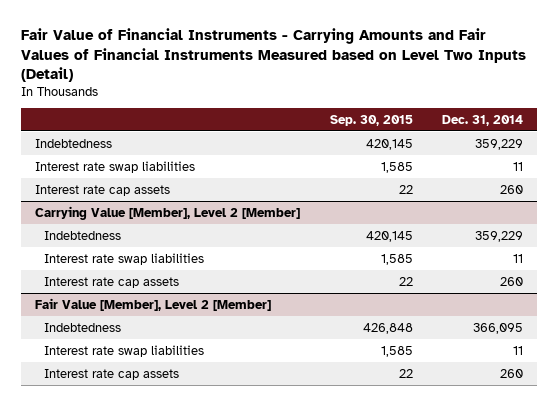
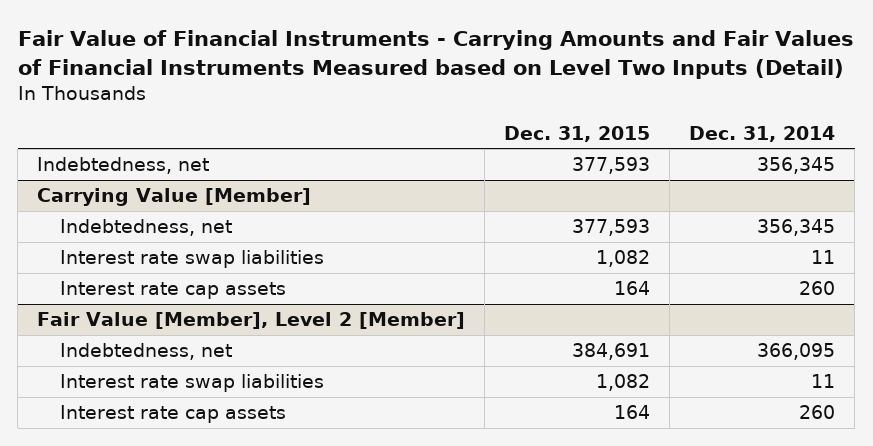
- | Sep. 30, 2015 | Dec. 31, 2014
+ | Dec. 31, 2015 | Dec. 31, 2014
- Indebtedness | 420,145 | 359,229
- Interest rate swap liabilities | 1,585 | 11
- Interest rate cap assets | 22 | 260
- Carrying Value [Member], Level 2 [Member]
- Indebtedness | 420,145 | 359,229
+ Indebtedness, net | 377,593 | 356,345
+ Carrying Value [Member]
+ Indebtedness, net | 377,593 | 356,345
@ Fair Value [Member], Level 2 [Member]
- Indebtedness | 426,848 | 366,095
+ Indebtedness, net | 384,691 | 366,095

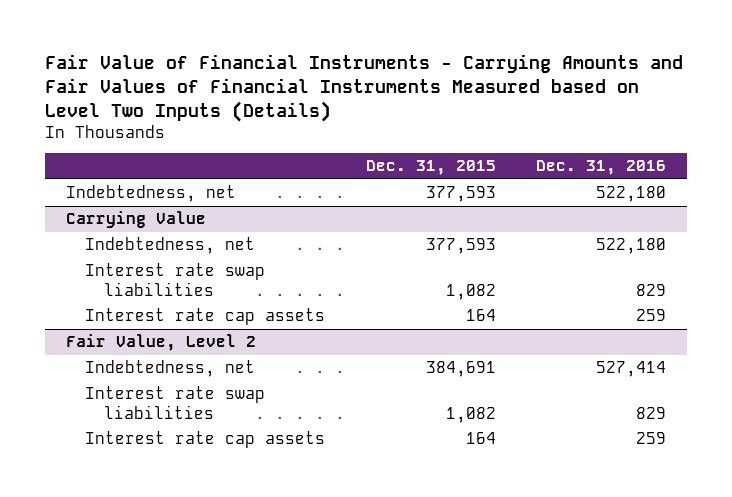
- Fair Value of Financial Instruments - Carrying Amounts and Fair Values of Financial Instruments Measured based on Level Two Inputs (Detail)
+ Fair Value of Financial Instruments - Carrying Amounts and Fair Values of Financial Instruments Measured based on Level Two Inputs (Details)
- | Dec. 31, 2015 | Dec. 31, 2014
+ | Dec. 31, 2015 | Dec. 31, 2016
- Carrying Value [Member]
+ Carrying Value
- Fair Value [Member], Level 2 [Member]
+ Fair Value, Level 2

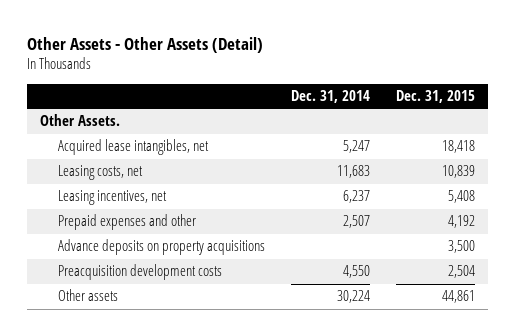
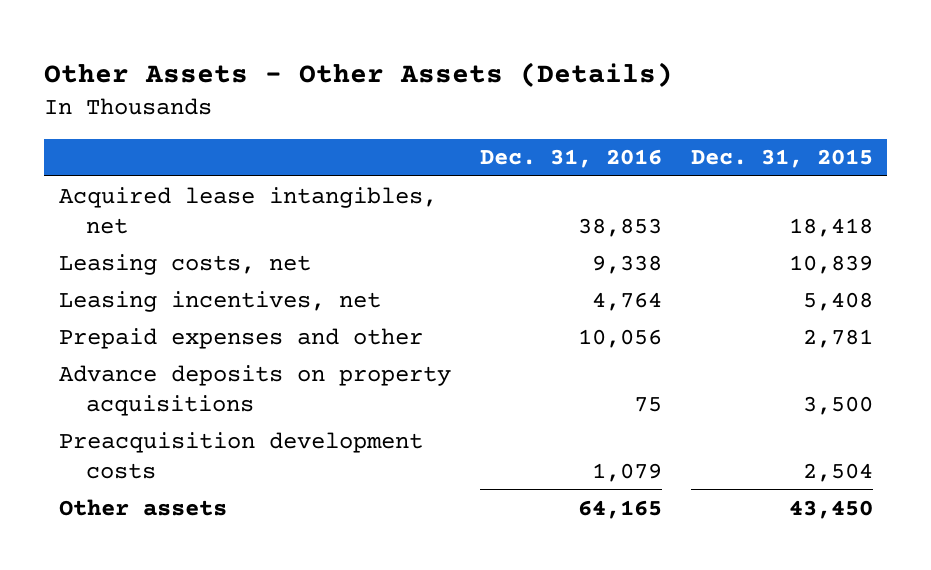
- Other Assets - Other Assets (Detail)
+ Other Assets - Other Assets (Details)
- | Dec. 31, 2014 | Dec. 31, 2015
+ | Dec. 31, 2016 | Dec. 31, 2015
- Other Assets.
- Prepaid expenses and other | 2,507 | 4,192
+ Prepaid expenses and other | 10,056 | 2,781
- Other assets | 30,224 | 44,861
+ Other assets | 64,165 | 43,450

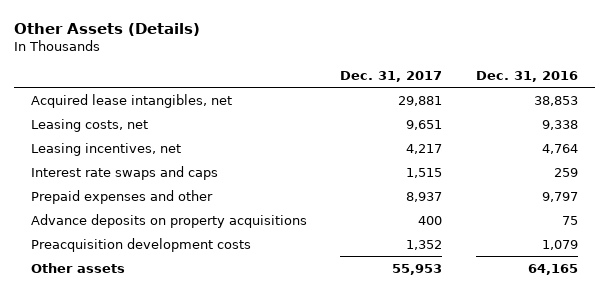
- Other Assets - Other Assets (Details)
+ Other Assets (Details)
- | Dec. 31, 2016 | Dec. 31, 2015
+ | Dec. 31, 2017 | Dec. 31, 2016
- Prepaid expenses and other | 10,056 | 2,781
+ Interest rate swaps and caps | 1,515 | 259
+ Prepaid expenses and other | 8,937 | 9,797

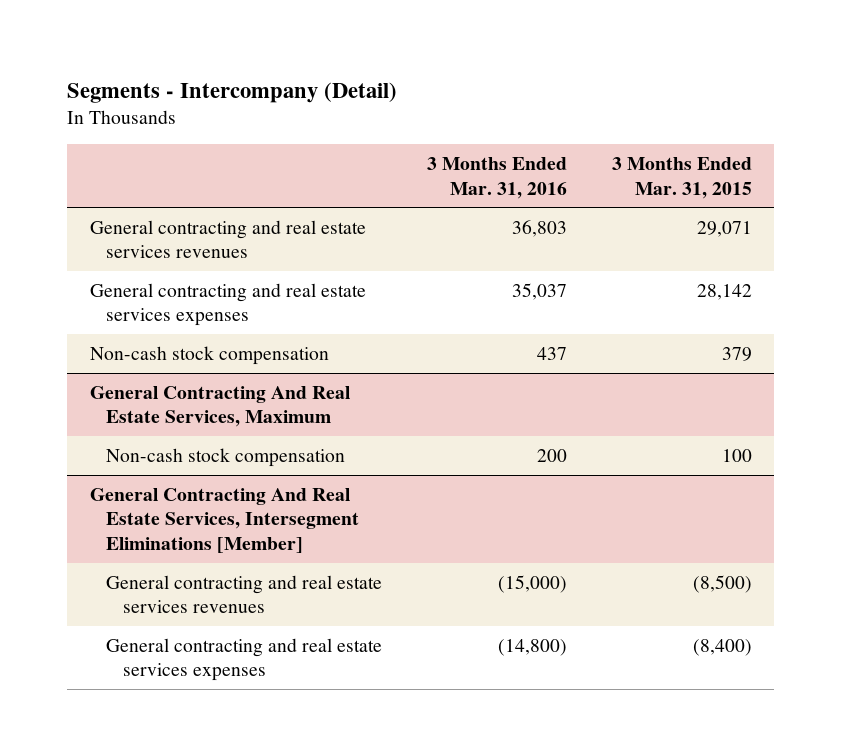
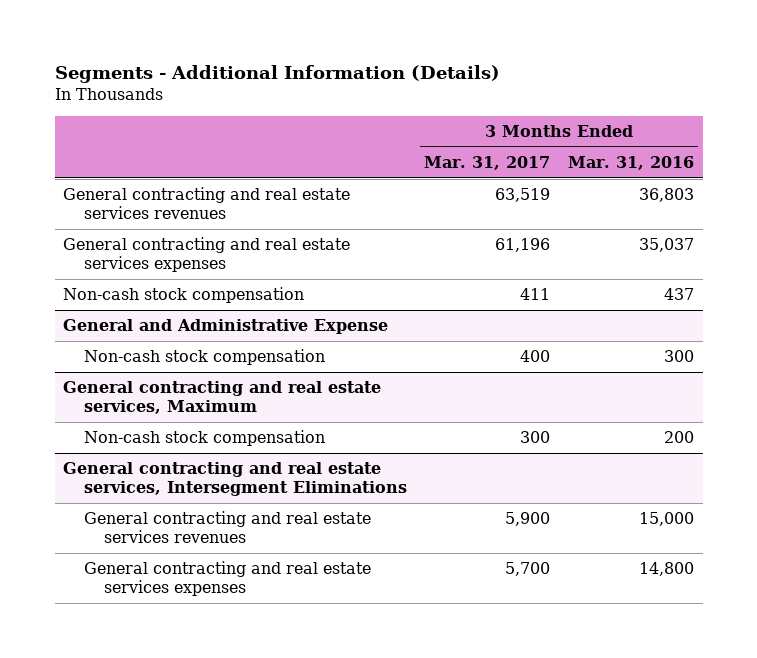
- Segments - Intercompany (Detail)
+ Segments - Additional Information (Details)
- | 3 Months Ended Mar. 31, 2016 | 3 Months Ended Mar. 31, 2015
+ | 3 Months Ended Mar. 31, 2017 | 3 Months Ended Mar. 31, 2016
- General Contracting And Real Estate Services, Maximum
+ General and Administrative Expense
+ Non-cash stock compensation | 400 | 300
+ General contracting and real estate services, Maximum
- General Contracting And Real Estate Services, Intersegment Eliminations [Member]
- General contracting and real estate services revenues | (15,000) | (8,500)
- General contracting and real estate services expenses | (14,800) | (8,400)
+ General contracting and real estate services, Intersegment Eliminations
+ General contracting and real estate services revenues | 5,900 | 15,000
+ General contracting and real estate services expenses | 5,700 | 14,800

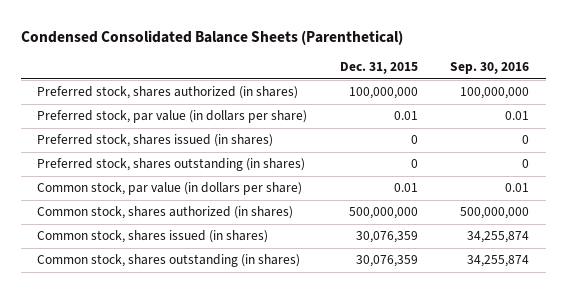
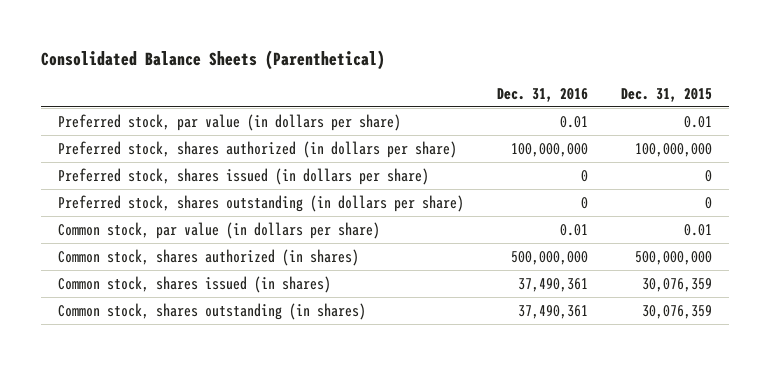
- Condensed Consolidated Balance Sheets (Parenthetical)
+ Consolidated Balance Sheets (Parenthetical)
- | Dec. 31, 2015 | Sep. 30, 2016
+ | Dec. 31, 2016 | Dec. 31, 2015
- Preferred stock, shares authorized (in shares) | 100,000,000 | 100,000,000
- Preferred stock, shares issued (in shares) | 0 | 0
- Preferred stock, shares outstanding (in shares) | 0 | 0
+ Preferred stock, shares authorized (in dollars per share) | 100,000,000 | 100,000,000
+ Preferred stock, shares issued (in dollars per share) | 0 | 0
+ Preferred stock, shares outstanding (in dollars per share) | 0 | 0

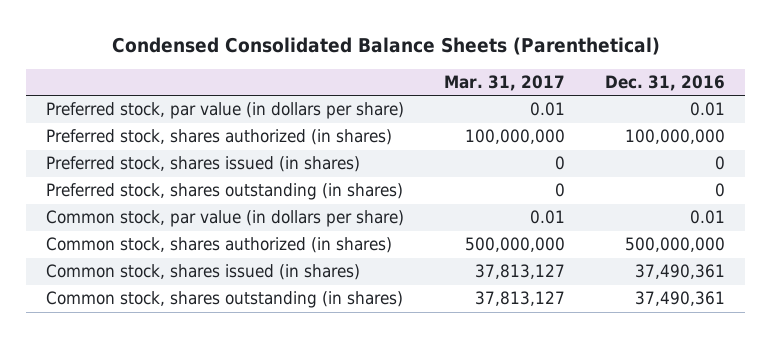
- Consolidated Balance Sheets (Parenthetical)
+ Condensed Consolidated Balance Sheets (Parenthetical)
- | Dec. 31, 2016 | Dec. 31, 2015
+ | Mar. 31, 2017 | Dec. 31, 2016
- Preferred stock, shares authorized (in dollars per share) | 100,000,000 | 100,000,000
- Preferred stock, shares issued (in dollars per share) | 0 | 0
- Preferred stock, shares outstanding (in dollars per share) | 0 | 0
+ Preferred stock, shares authorized (in shares) | 100,000,000 | 100,000,000
+ Preferred stock, shares issued (in shares) | 0 | 0
+ Preferred stock, shares outstanding (in shares) | 0 | 0

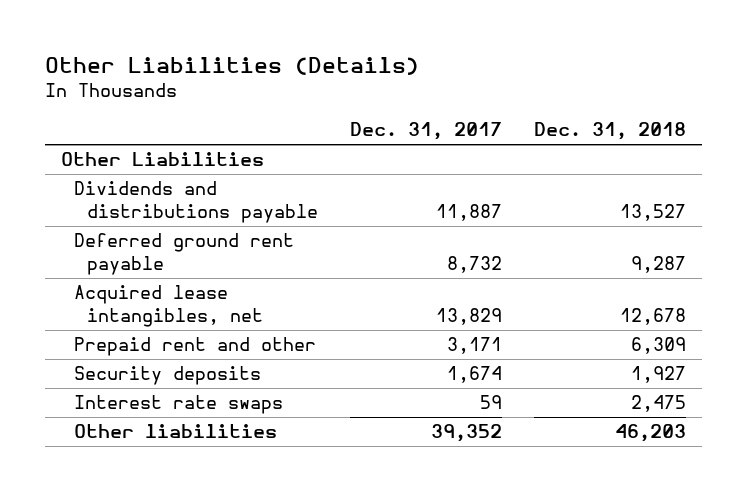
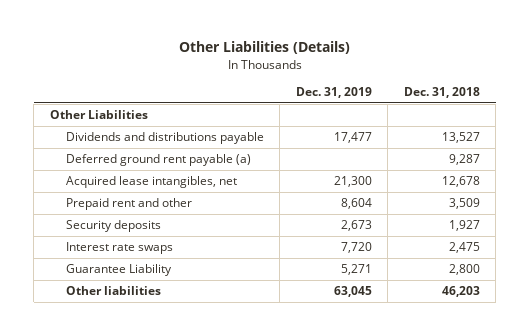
- | Dec. 31, 2017 | Dec. 31, 2018
+ | Dec. 31, 2019 | Dec. 31, 2018
- Deferred ground rent payable | 8,732 | 9,287
+ Deferred ground rent payable (a) | | 9,287
- Prepaid rent and other | 3,171 | 6,309
+ Prepaid rent and other | 8,604 | 3,509
+ Guarantee Liability | 5,271 | 2,800

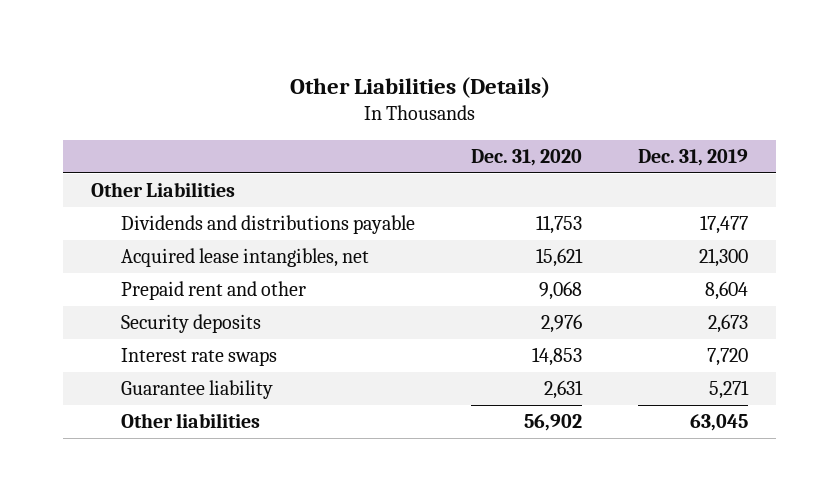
- | Dec. 31, 2019 | Dec. 31, 2018
+ | Dec. 31, 2020 | Dec. 31, 2019
- Deferred ground rent payable (a) | | 9,287
- Guarantee Liability | 5,271 | 2,800
+ Guarantee liability | 2,631 | 5,271

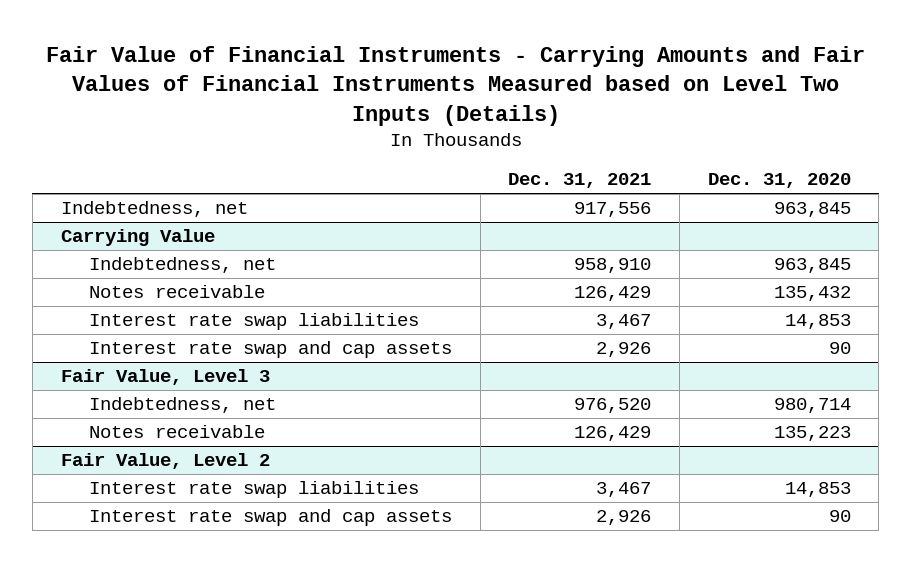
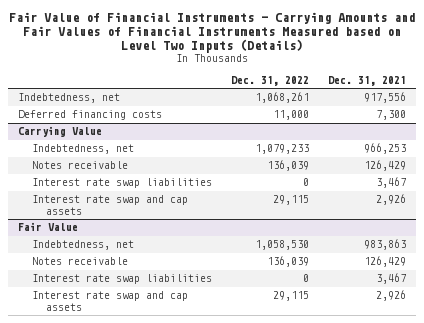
- | Dec. 31, 2021 | Dec. 31, 2020
+ | Dec. 31, 2022 | Dec. 31, 2021
+ Deferred financing costs | 11,000 | 7,300
@ Carrying Value
- Indebtedness, net | 958,910 | 963,845
+ Indebtedness, net | 1,079,233 | 966,253
- Fair Value, Level 3
- Indebtedness, net | 976,520 | 980,714
+ Fair Value
+ Indebtedness, net | 1,058,530 | 983,863
- Fair Value, Level 2

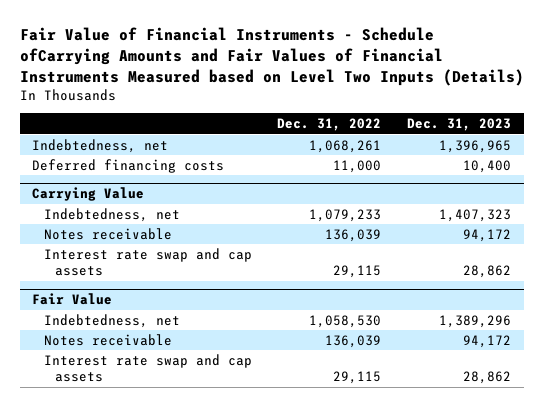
- Fair Value of Financial Instruments - Carrying Amounts and Fair Values of Financial Instruments Measured based on Level Two Inputs (Details)
+ Fair Value of Financial Instruments - Schedule ofCarrying Amounts and Fair Values of Financial Instruments Measured based on Level Two Inputs (Details)
- | Dec. 31, 2022 | Dec. 31, 2021
+ | Dec. 31, 2022 | Dec. 31, 2023
@ Carrying Value
- Interest rate swap liabilities | 0 | 3,467
@ Fair Value
- Interest rate swap liabilities | 0 | 3,467

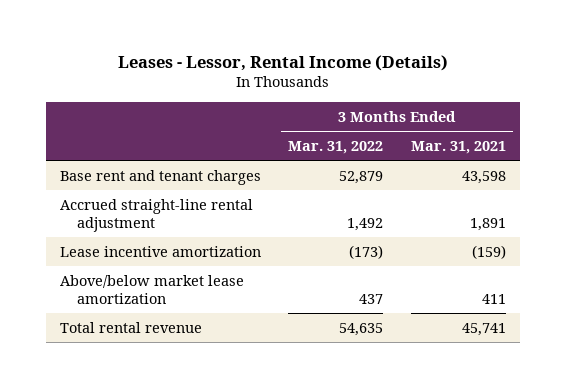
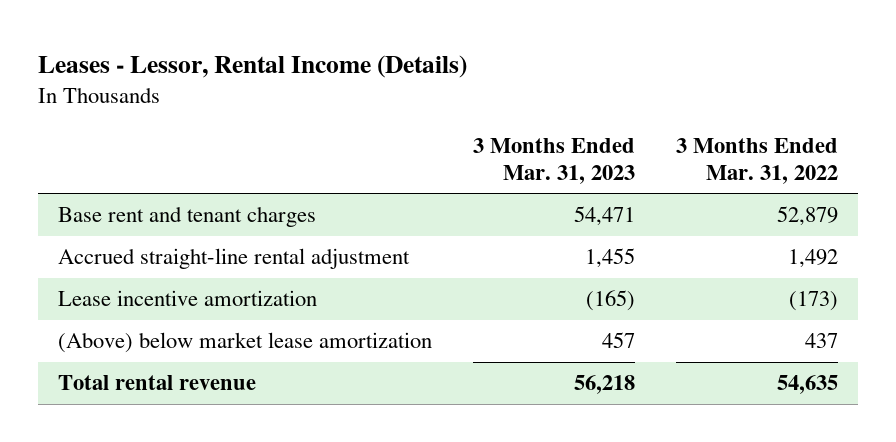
- | 3 Months Ended Mar. 31, 2022 | 3 Months Ended Mar. 31, 2021
+ | 3 Months Ended Mar. 31, 2023 | 3 Months Ended Mar. 31, 2022
- Above/below market lease amortization | 437 | 411
+ (Above) below market lease amortization | 457 | 437

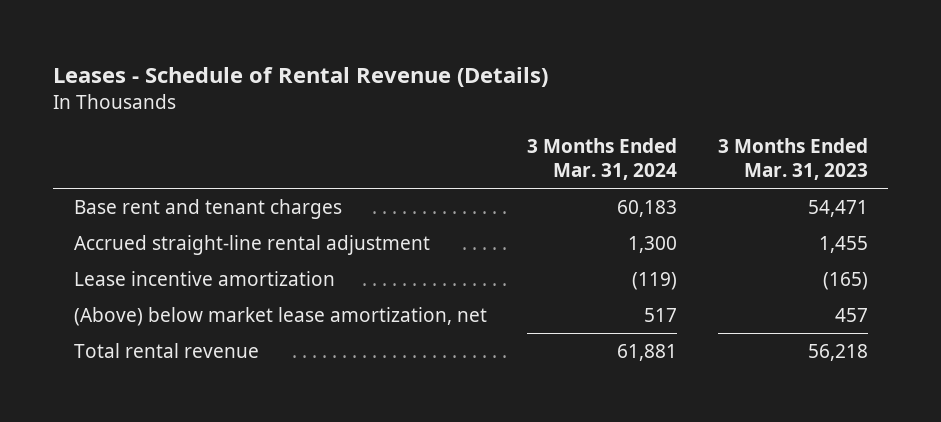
- Leases - Lessor, Rental Income (Details)
+ Leases - Schedule of Rental Revenue (Details)
- | 3 Months Ended Mar. 31, 2023 | 3 Months Ended Mar. 31, 2022
+ | 3 Months Ended Mar. 31, 2024 | 3 Months Ended Mar. 31, 2023
- (Above) below market lease amortization | 457 | 437
+ (Above) below market lease amortization, net | 517 | 457

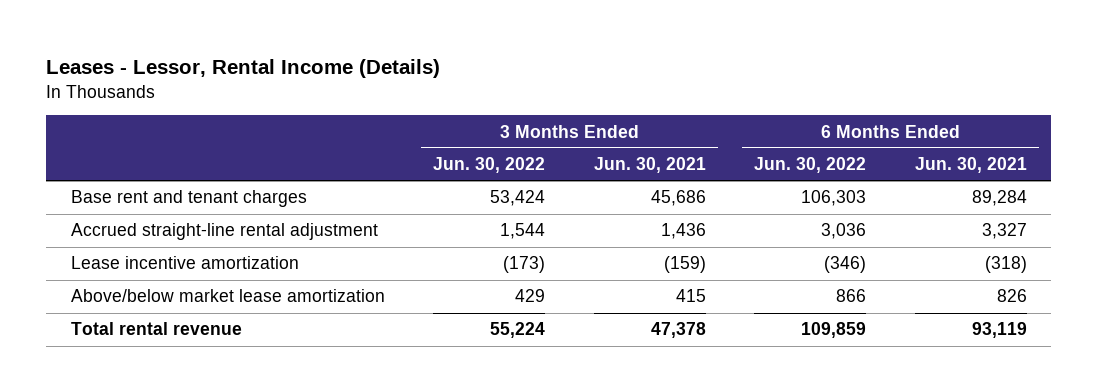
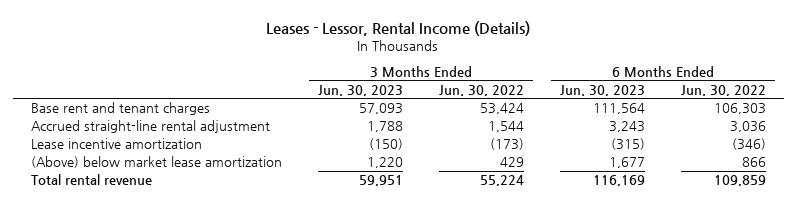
- | 3 Months Ended Jun. 30, 2022 | 3 Months Ended Jun. 30, 2021 | 6 Months Ended Jun. 30, 2022 | 6 Months Ended Jun. 30, 2021
+ | 3 Months Ended Jun. 30, 2023 | 3 Months Ended Jun. 30, 2022 | 6 Months Ended Jun. 30, 2023 | 6 Months Ended Jun. 30, 2022
- Above/below market lease amortization | 429 | 415 | 866 | 826
+ (Above) below market lease amortization | 1,220 | 429 | 1,677 | 866

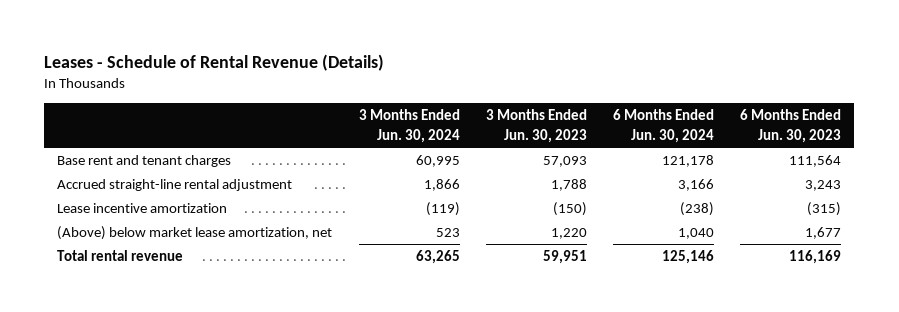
- Leases - Lessor, Rental Income (Details)
+ Leases - Schedule of Rental Revenue (Details)
- | 3 Months Ended Jun. 30, 2023 | 3 Months Ended Jun. 30, 2022 | 6 Months Ended Jun. 30, 2023 | 6 Months Ended Jun. 30, 2022
+ | 3 Months Ended Jun. 30, 2024 | 3 Months Ended Jun. 30, 2023 | 6 Months Ended Jun. 30, 2024 | 6 Months Ended Jun. 30, 2023
- (Above) below market lease amortization | 1,220 | 429 | 1,677 | 866
+ (Above) below market lease amortization, net | 523 | 1,220 | 1,040 | 1,677

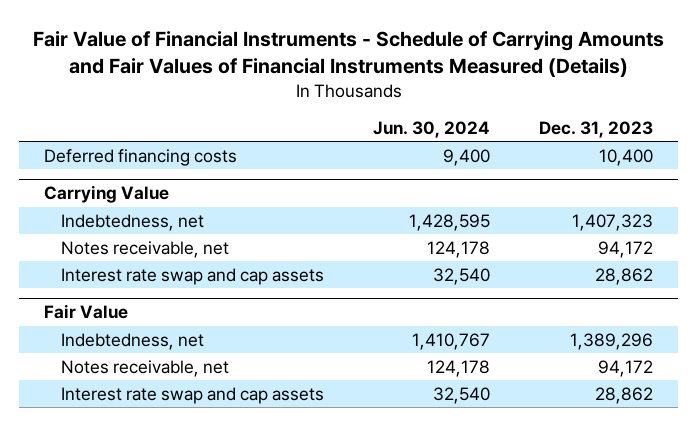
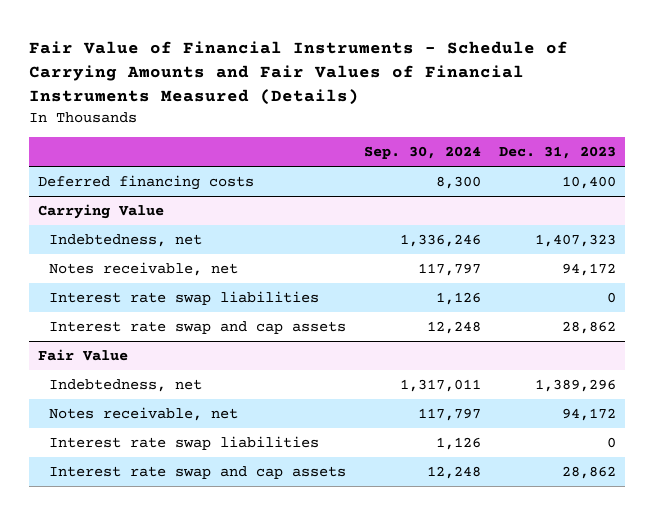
- | Jun. 30, 2024 | Dec. 31, 2023
+ | Sep. 30, 2024 | Dec. 31, 2023
@ Carrying Value
+ Interest rate swap liabilities | 1,126 | 0
@ Fair Value
+ Interest rate swap liabilities | 1,126 | 0

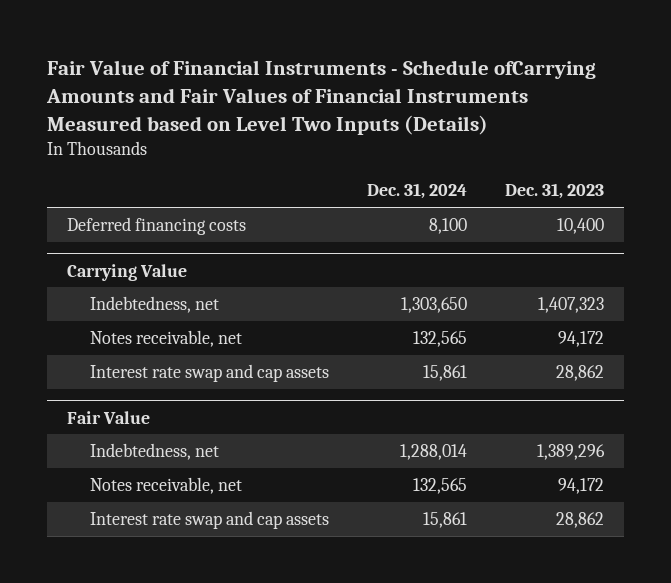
- Fair Value of Financial Instruments - Schedule of Carrying Amounts and Fair Values of Financial Instruments Measured (Details)
+ Fair Value of Financial Instruments - Schedule ofCarrying Amounts and Fair Values of Financial Instruments Measured based on Level Two Inputs (Details)
- | Sep. 30, 2024 | Dec. 31, 2023
+ | Dec. 31, 2024 | Dec. 31, 2023
@ Carrying Value
- Interest rate swap liabilities | 1,126 | 0
@ Fair Value
- Interest rate swap liabilities | 1,126 | 0

